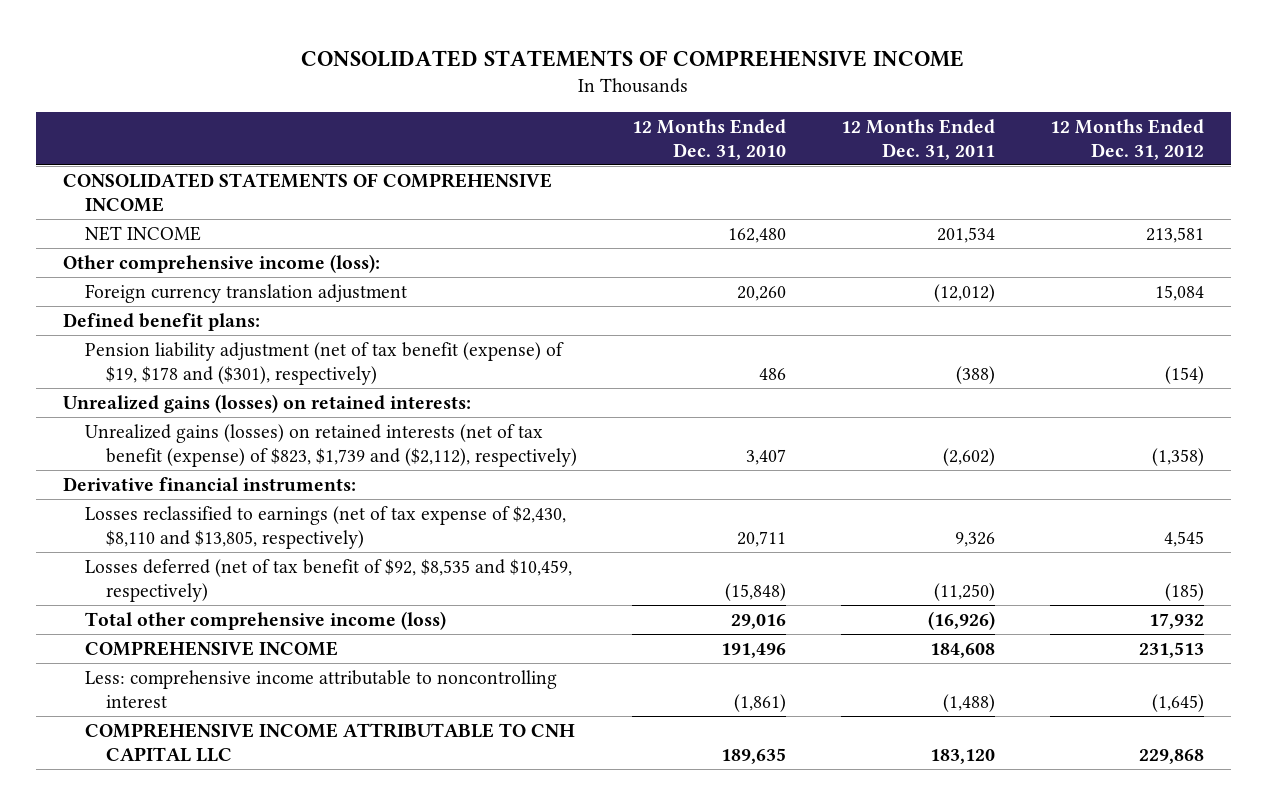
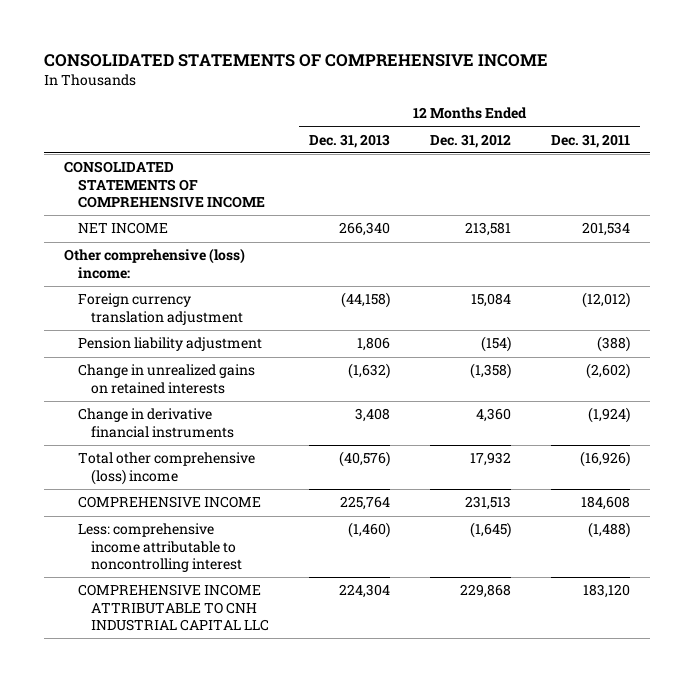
- | 12 Months Ended Dec. 31, 2010 | 12 Months Ended Dec. 31, 2011 | 12 Months Ended Dec. 31, 2012
+ | 12 Months Ended Dec. 31, 2013 | 12 Months Ended Dec. 31, 2012 | 12 Months Ended Dec. 31, 2011
- Other comprehensive income (loss):
+ Other comprehensive (loss) income:
- Defined benefit plans:
- Pension liability adjustment (net of tax benefit (expense) of $19, $178 and ($301), respectively) | 486 | (388) | (154)
- Unrealized gains (losses) on retained interests:
- Unrealized gains (losses) on retained interests (net of tax benefit (expense) of $823, $1,739 and ($2,112), respectively) | 3,407 | (2,602) | (1,358)
- Derivative financial instruments:
- Losses reclassified to earnings (net of tax expense of $2,430, $8,110 and $13,805, respectively) | 20,711 | 9,326 | 4,545
- Losses deferred (net of tax benefit of $92, $8,535 and $10,459, respectively) | (15,848) | (11,250) | (185)
- Total other comprehensive income (loss) | 29,016 | (16,926) | 17,932
+ Pension liability adjustment | 1,806 | (154) | (388)
+ Change in unrealized gains on retained interests | (1,632) | (1,358) | (2,602)
+ Change in derivative financial instruments | 3,408 | 4,360 | (1,924)
+ Total other comprehensive (loss) income | (40,576) | 17,932 | (16,926)
- COMPREHENSIVE INCOME ATTRIBUTABLE TO CNH CAPITAL LLC | 189,635 | 183,120 | 229,868
+ COMPREHENSIVE INCOME ATTRIBUTABLE TO CNH INDUSTRIAL CAPITAL LLC | 224,304 | 229,868 | 183,120

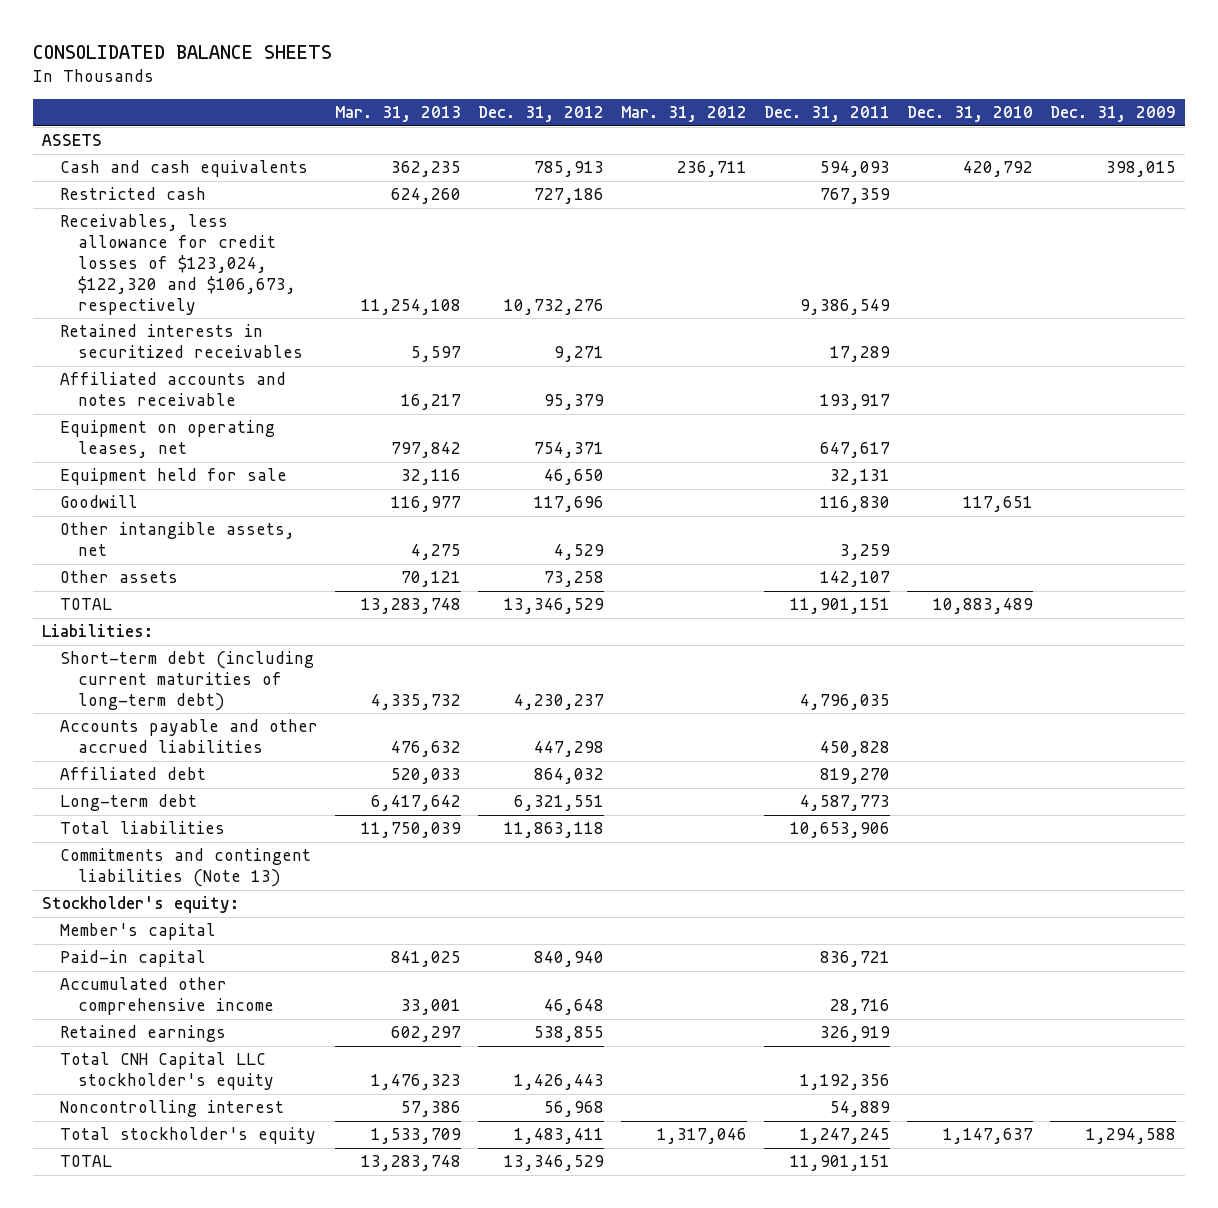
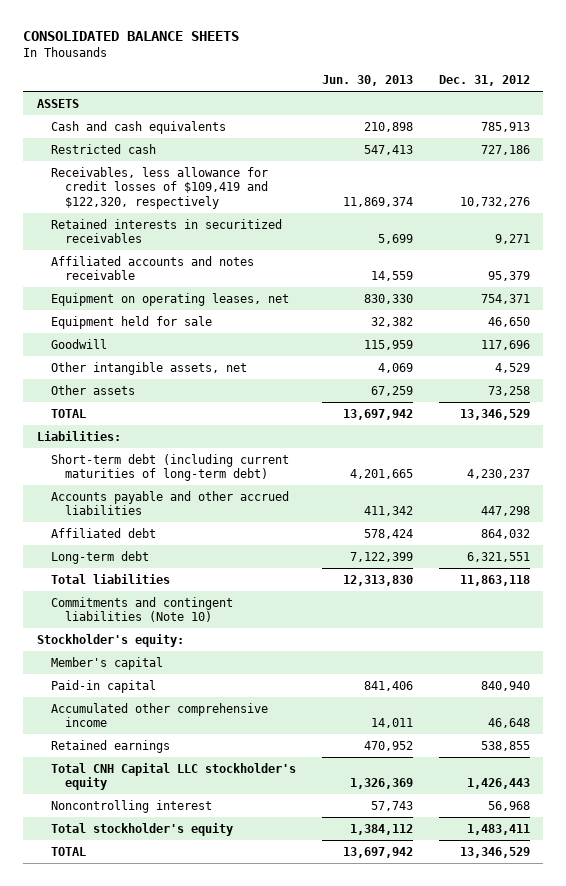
- | Mar. 31, 2013 | Dec. 31, 2012 | Mar. 31, 2012 | Dec. 31, 2011 | Dec. 31, 2010 | Dec. 31, 2009
+ | Jun. 30, 2013 | Dec. 31, 2012
- Receivables, less allowance for credit losses of $123,024, $122,320 and $106,673, respectively | 11,254,108 | 10,732,276 | | 9,386,549 | |
+ Receivables, less allowance for credit losses of $109,419 and $122,320, respectively | 11,869,374 | 10,732,276
- Commitments and contingent liabilities (Note 13)
+ Commitments and contingent liabilities (Note 10)

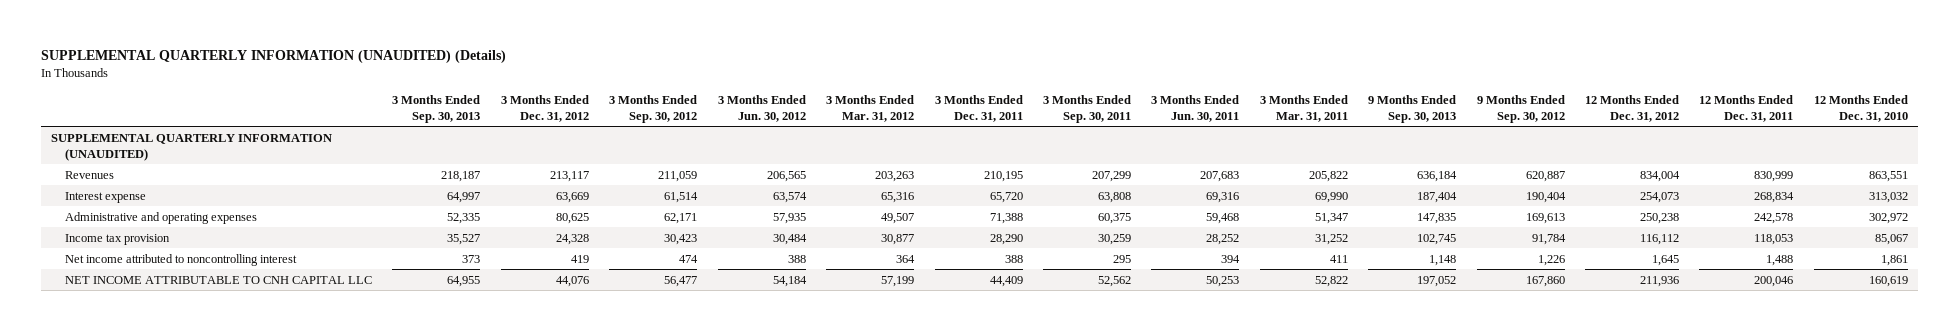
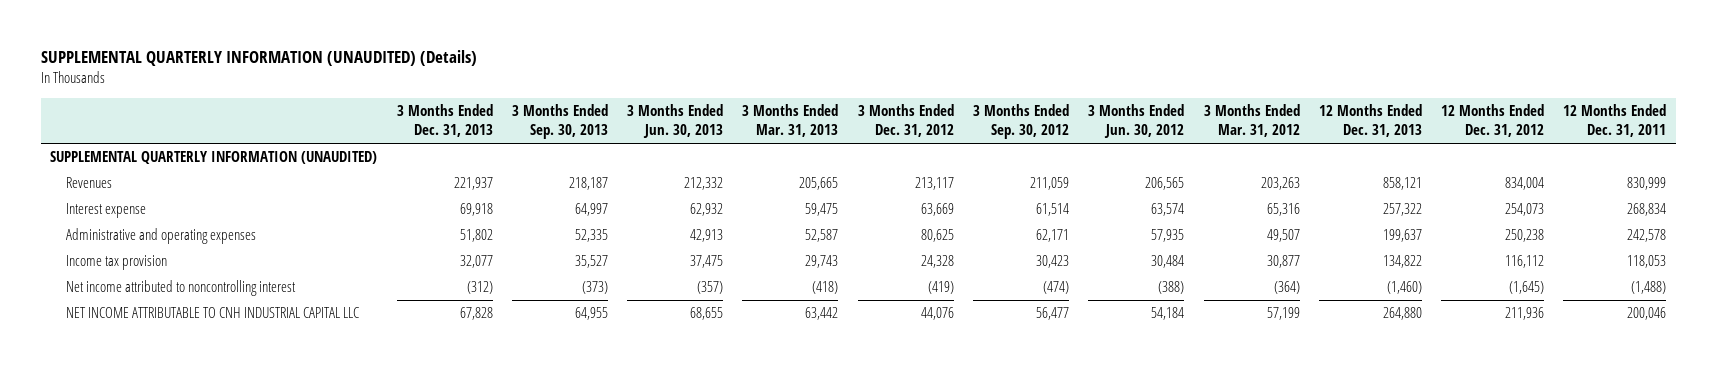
- | 3 Months Ended Sep. 30, 2013 | 3 Months Ended Dec. 31, 2012 | 3 Months Ended Sep. 30, 2012 | 3 Months Ended Jun. 30, 2012 | 3 Months Ended Mar. 31, 2012 | 3 Months Ended Dec. 31, 2011 | 3 Months Ended Sep. 30, 2011 | 3 Months Ended Jun. 30, 2011 | 3 Months Ended Mar. 31, 2011 | 9 Months Ended Sep. 30, 2013 | 9 Months Ended Sep. 30, 2012 | 12 Months Ended Dec. 31, 2012 | 12 Months Ended Dec. 31, 2011 | 12 Months Ended Dec. 31, 2010
+ | 3 Months Ended Dec. 31, 2013 | 3 Months Ended Sep. 30, 2013 | 3 Months Ended Jun. 30, 2013 | 3 Months Ended Mar. 31, 2013 | 3 Months Ended Dec. 31, 2012 | 3 Months Ended Sep. 30, 2012 | 3 Months Ended Jun. 30, 2012 | 3 Months Ended Mar. 31, 2012 | 12 Months Ended Dec. 31, 2013 | 12 Months Ended Dec. 31, 2012 | 12 Months Ended Dec. 31, 2011
- Net income attributed to noncontrolling interest | 373 | 419 | 474 | 388 | 364 | 388 | 295 | 394 | 411 | 1,148 | 1,226 | 1,645 | 1,488 | 1,861
- NET INCOME ATTRIBUTABLE TO CNH CAPITAL LLC | 64,955 | 44,076 | 56,477 | 54,184 | 57,199 | 44,409 | 52,562 | 50,253 | 52,822 | 197,052 | 167,860 | 211,936 | 200,046 | 160,619
+ Net income attributed to noncontrolling interest | (312) | (373) | (357) | (418) | (419) | (474) | (388) | (364) | (1,460) | (1,645) | (1,488)
+ NET INCOME ATTRIBUTABLE TO CNH INDUSTRIAL CAPITAL LLC | 67,828 | 64,955 | 68,655 | 63,442 | 44,076 | 56,477 | 54,184 | 57,199 | 264,880 | 211,936 | 200,046

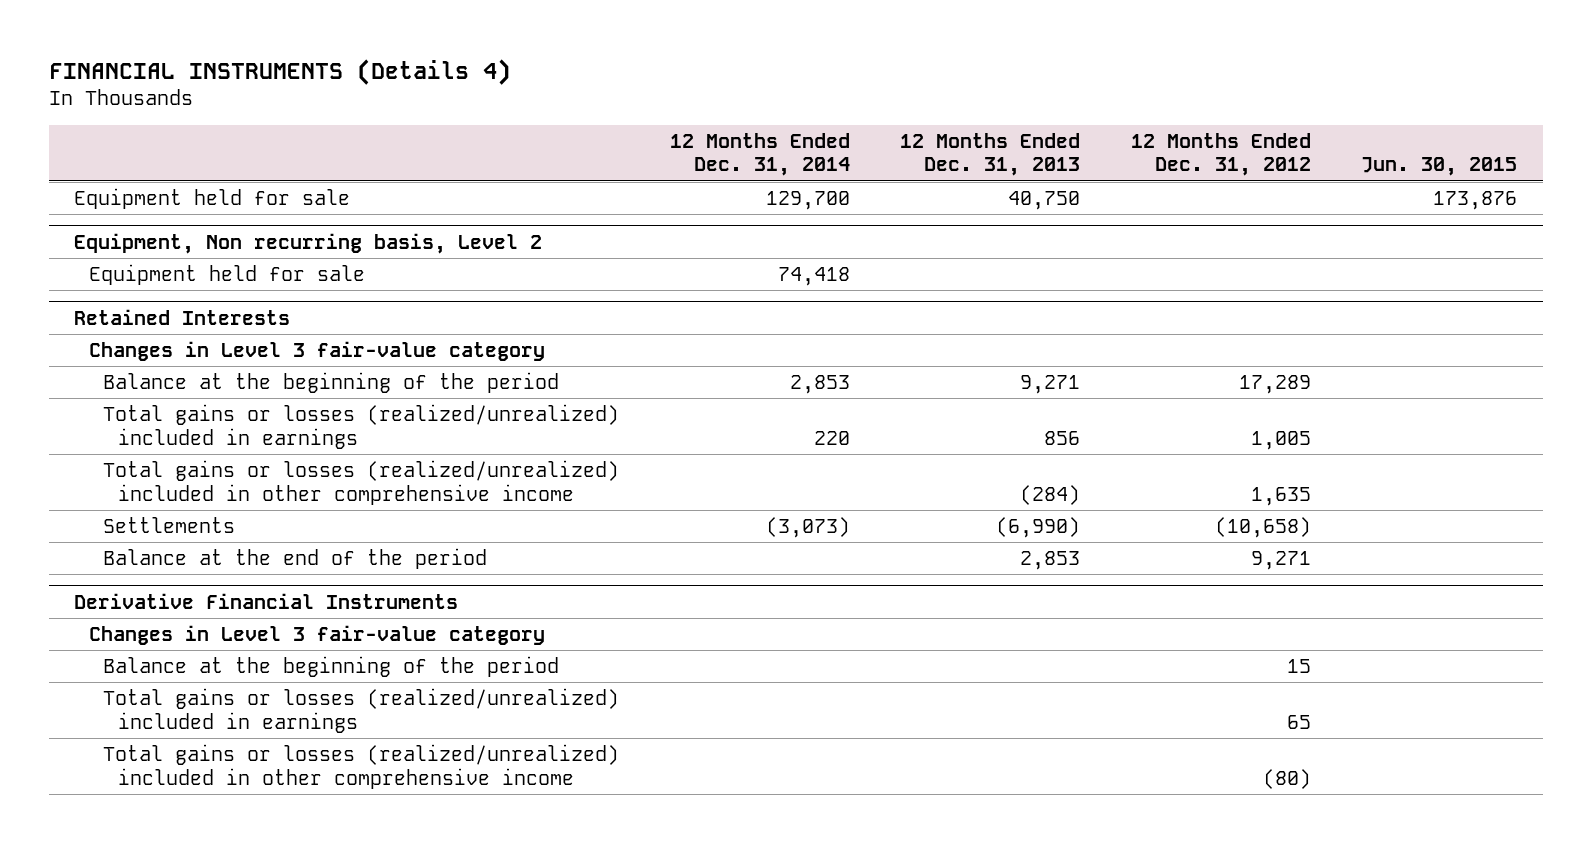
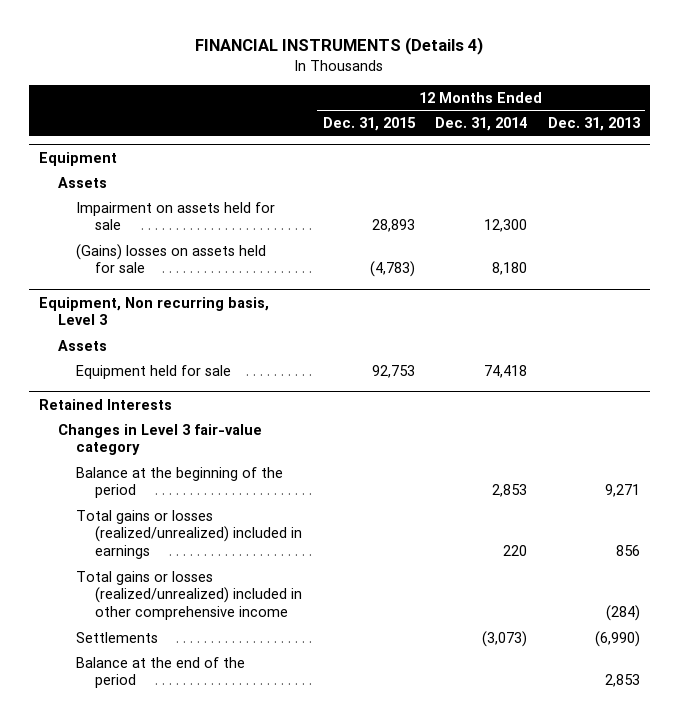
- | 12 Months Ended Dec. 31, 2014 | 12 Months Ended Dec. 31, 2013 | 12 Months Ended Dec. 31, 2012 | Jun. 30, 2015
+ | 12 Months Ended Dec. 31, 2015 | 12 Months Ended Dec. 31, 2014 | 12 Months Ended Dec. 31, 2013
- Equipment held for sale | 129,700 | 40,750 | | 173,876
- Equipment, Non recurring basis, Level 2
+ Equipment
+ Assets
+ Impairment on assets held for sale | 28,893 | 12,300 |
+ (Gains) losses on assets held for sale | (4,783) | 8,180 |
+ Equipment, Non recurring basis, Level 3
+ Assets
- Derivative Financial Instruments
- Changes in Level 3 fair-value category
- Balance at the beginning of the period | | | 15 |
- Total gains or losses (realized/unrealized) included in earnings | | | 65 |
- Total gains or losses (realized/unrealized) included in other comprehensive income | | | (80) |

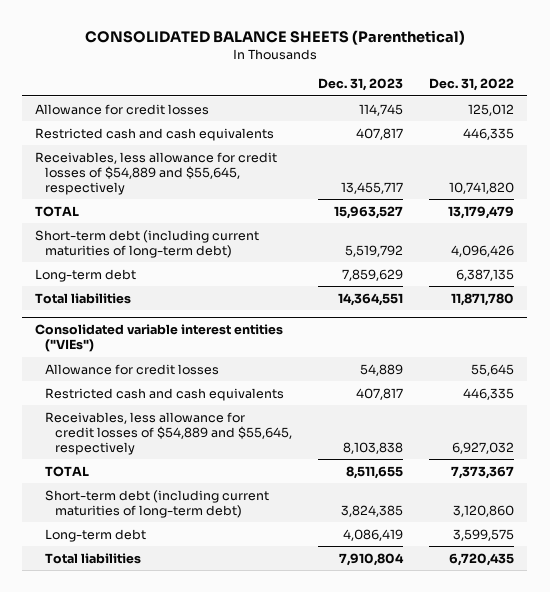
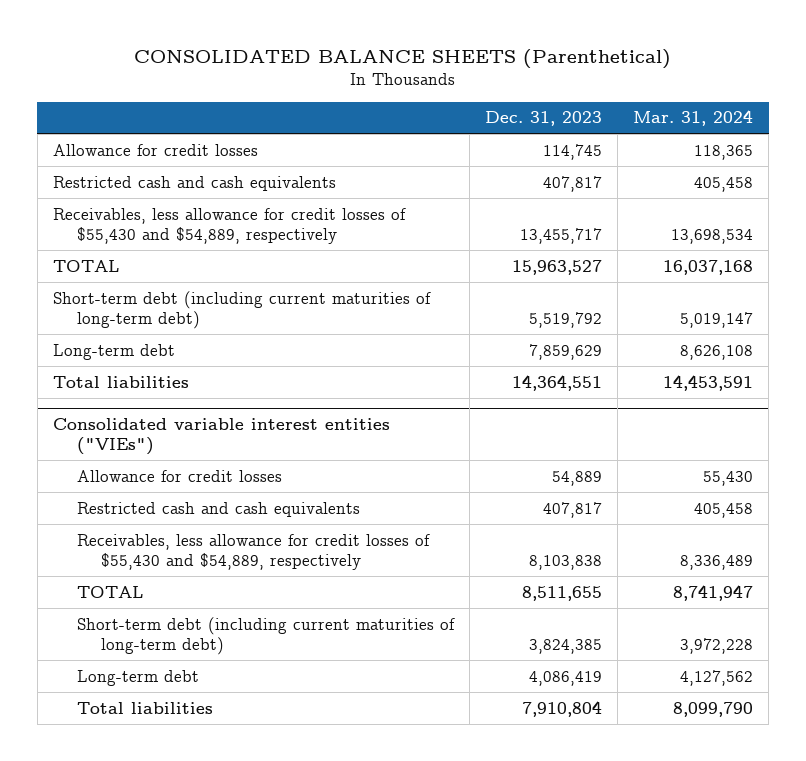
- | Dec. 31, 2023 | Dec. 31, 2022
+ | Dec. 31, 2023 | Mar. 31, 2024
- Receivables, less allowance for credit losses of $54,889 and $55,645, respectively | 13,455,717 | 10,741,820
+ Receivables, less allowance for credit losses of $55,430 and $54,889, respectively | 13,455,717 | 13,698,534
@ Consolidated variable interest entities ("VIEs")
- Receivables, less allowance for credit losses of $54,889 and $55,645, respectively | 8,103,838 | 6,927,032
+ Receivables, less allowance for credit losses of $55,430 and $54,889, respectively | 8,103,838 | 8,336,489

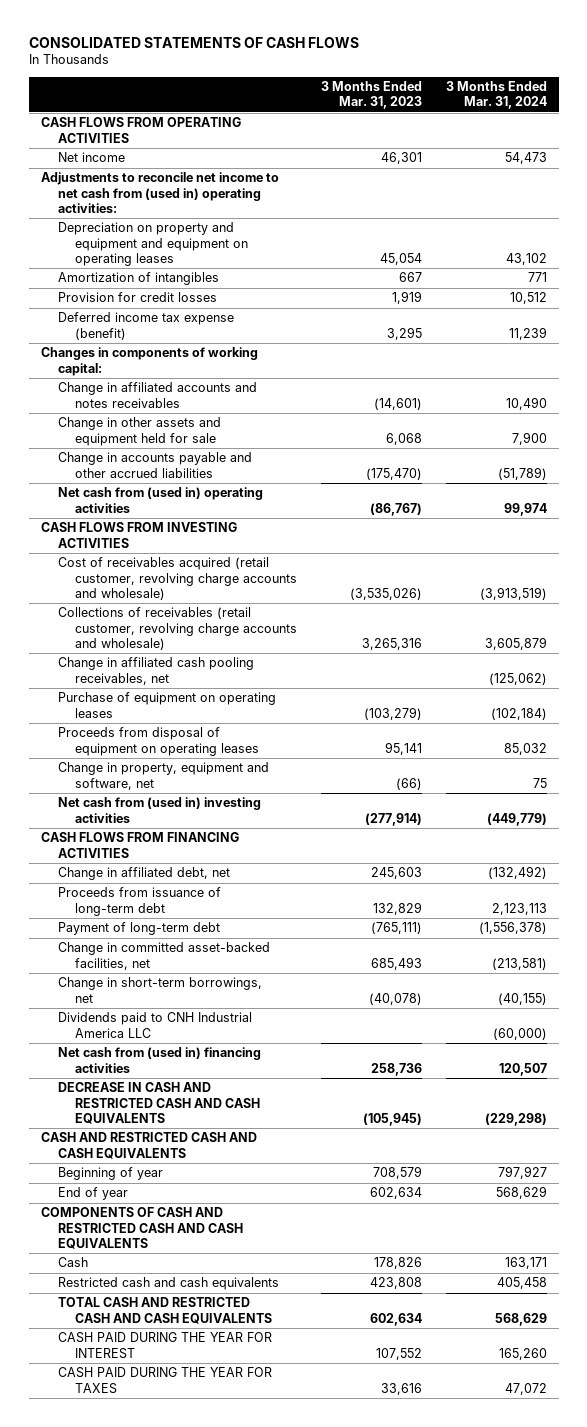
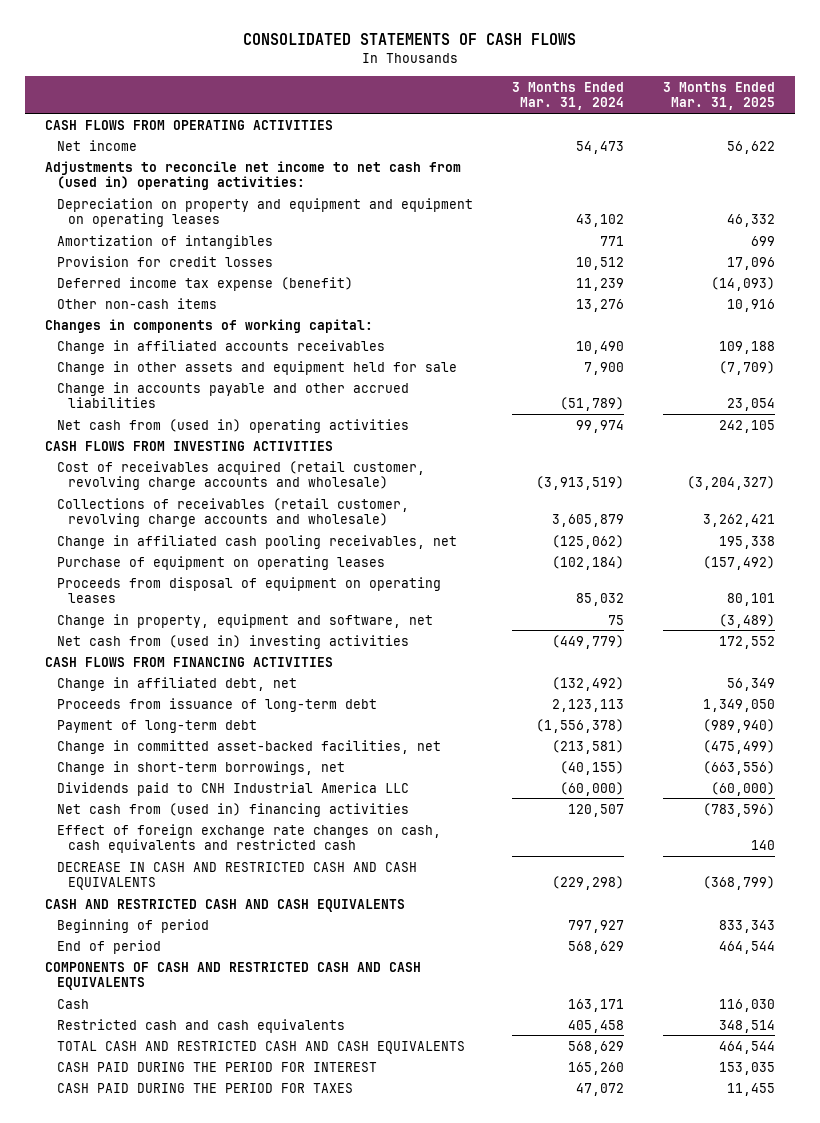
- | 3 Months Ended Mar. 31, 2023 | 3 Months Ended Mar. 31, 2024
+ | 3 Months Ended Mar. 31, 2024 | 3 Months Ended Mar. 31, 2025
+ Other non-cash items | 13,276 | 10,916
- Change in affiliated accounts and notes receivables | (14,601) | 10,490
+ Change in affiliated accounts receivables | 10,490 | 109,188
+ Effect of foreign exchange rate changes on cash, cash equivalents and restricted cash | | 140
- Beginning of year | 708,579 | 797,927
- End of year | 602,634 | 568,629
+ Beginning of period | 797,927 | 833,343
+ End of period | 568,629 | 464,544
- CASH PAID DURING THE YEAR FOR INTEREST | 107,552 | 165,260
- CASH PAID DURING THE YEAR FOR TAXES | 33,616 | 47,072
+ CASH PAID DURING THE PERIOD FOR INTEREST | 165,260 | 153,035
+ CASH PAID DURING THE PERIOD FOR TAXES | 47,072 | 11,455

